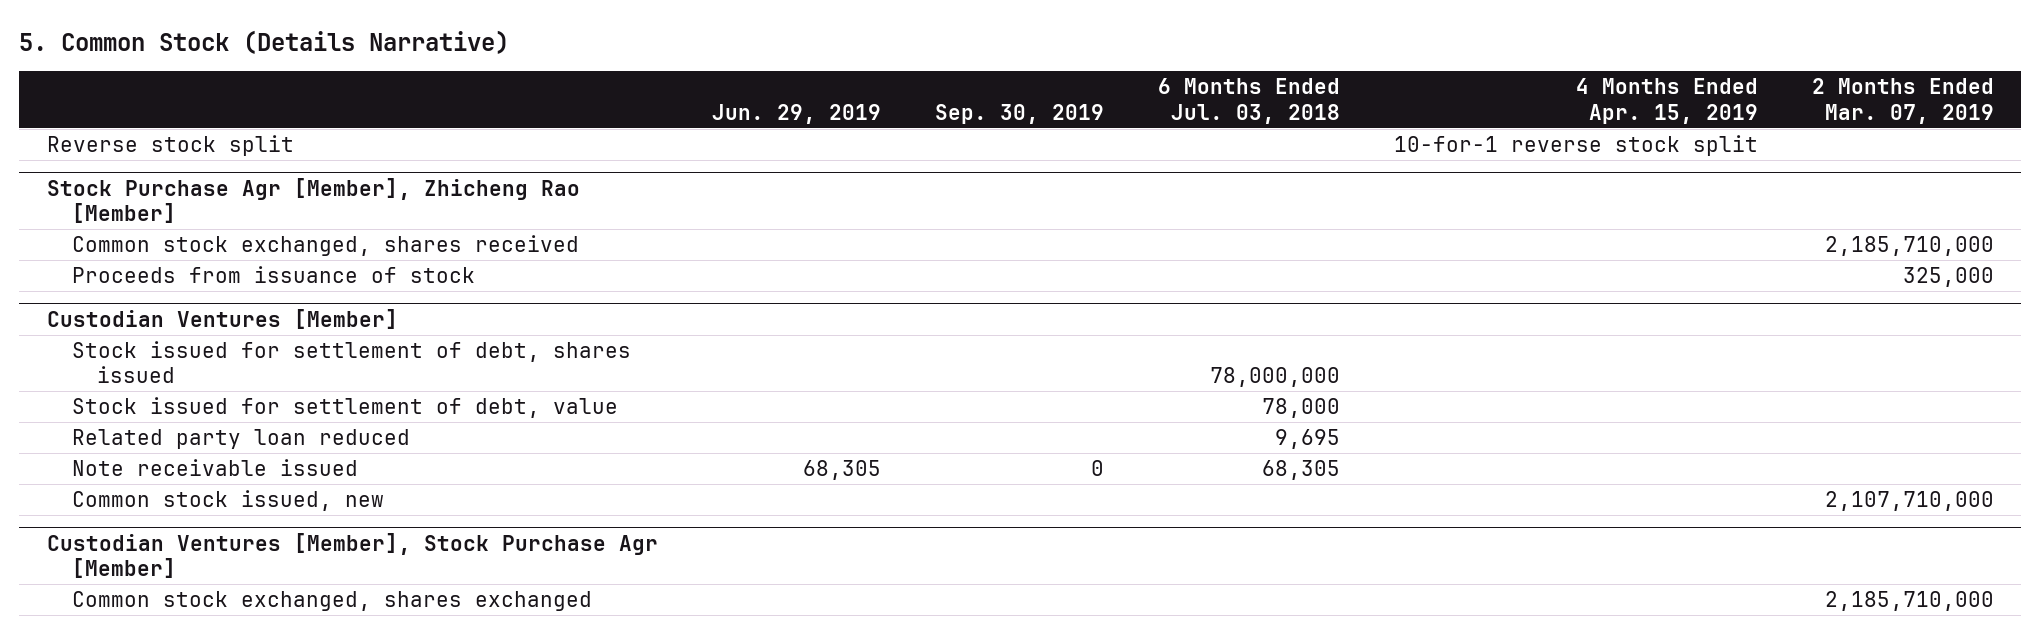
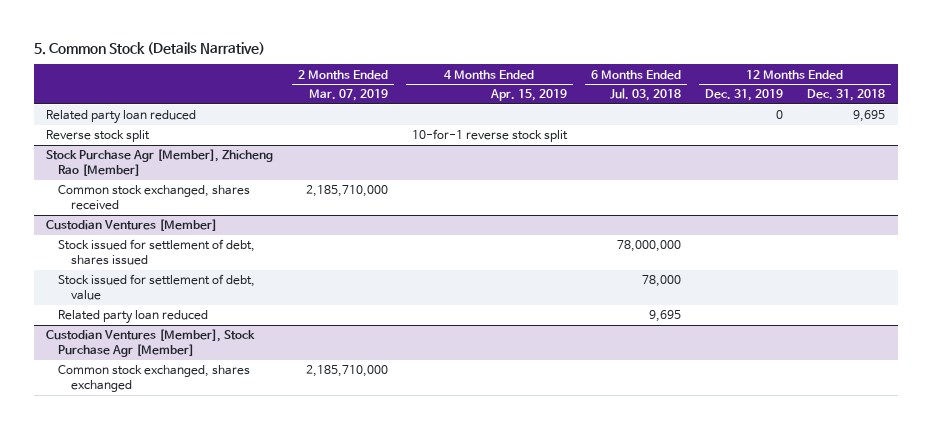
- | Jun. 29, 2019 | Sep. 30, 2019 | 6 Months Ended Jul. 03, 2018 | 4 Months Ended Apr. 15, 2019 | 2 Months Ended Mar. 07, 2019
+ | 2 Months Ended Mar. 07, 2019 | 4 Months Ended Apr. 15, 2019 | 6 Months Ended Jul. 03, 2018 | 12 Months Ended Dec. 31, 2019 | 12 Months Ended Dec. 31, 2018
+ Related party loan reduced | | | | 0 | 9,695
@ Stock Purchase Agr [Member], Zhicheng Rao [Member]
- Proceeds from issuance of stock | | | | | 325,000
@ Custodian Ventures [Member]
- Note receivable issued | 68,305 | 0 | 68,305 | |
- Common stock issued, new | | | | | 2,107,710,000

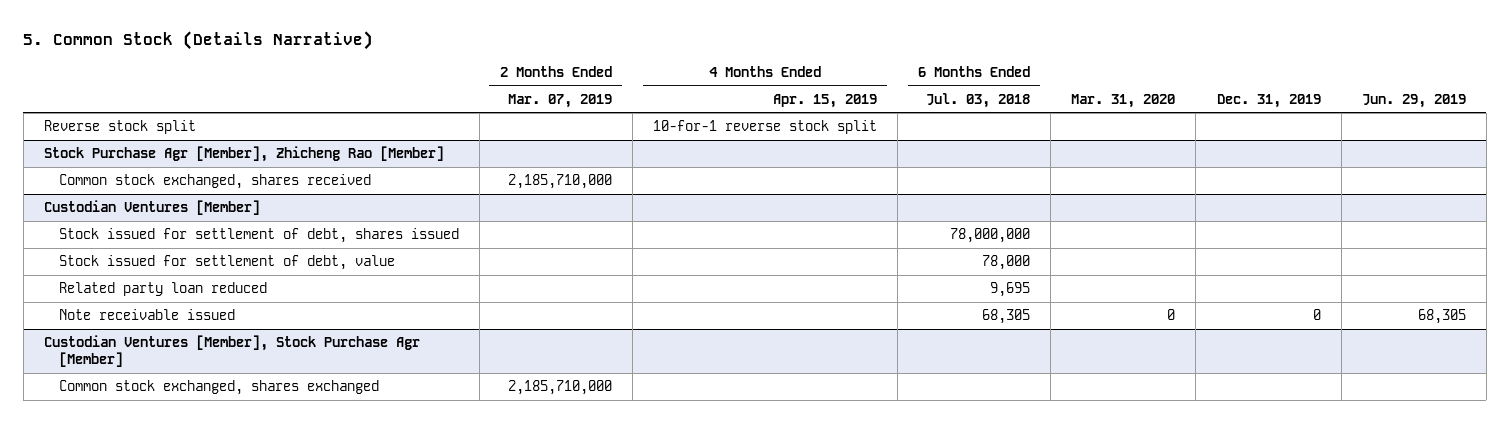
- | 2 Months Ended Mar. 07, 2019 | 4 Months Ended Apr. 15, 2019 | 6 Months Ended Jul. 03, 2018 | 12 Months Ended Dec. 31, 2019 | 12 Months Ended Dec. 31, 2018
+ | 2 Months Ended Mar. 07, 2019 | 4 Months Ended Apr. 15, 2019 | 6 Months Ended Jul. 03, 2018 | Mar. 31, 2020 | Dec. 31, 2019 | Jun. 29, 2019
- Related party loan reduced | | | | 0 | 9,695
@ Custodian Ventures [Member]
+ Note receivable issued | | | 68,305 | 0 | 0 | 68,305

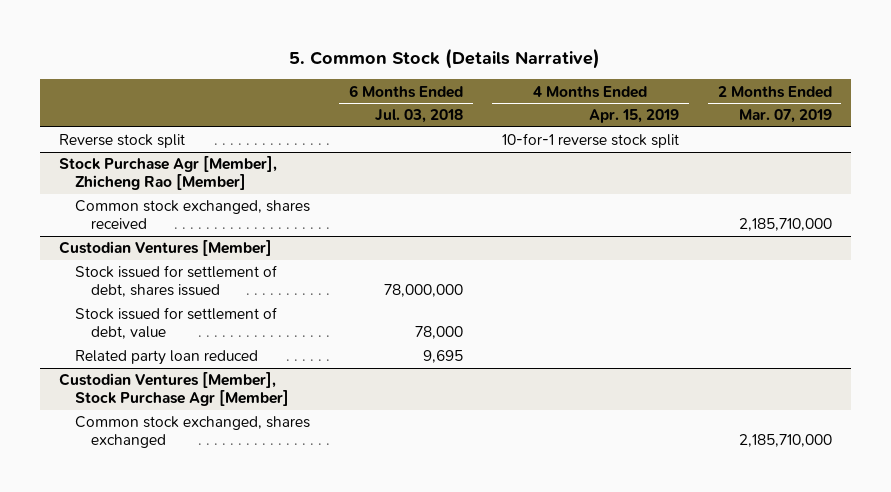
- | 2 Months Ended Mar. 07, 2019 | 4 Months Ended Apr. 15, 2019 | 6 Months Ended Jul. 03, 2018 | Mar. 31, 2020 | Dec. 31, 2019 | Jun. 29, 2019
+ | 6 Months Ended Jul. 03, 2018 | 4 Months Ended Apr. 15, 2019 | 2 Months Ended Mar. 07, 2019
@ Custodian Ventures [Member]
- Note receivable issued | | | 68,305 | 0 | 0 | 68,305

